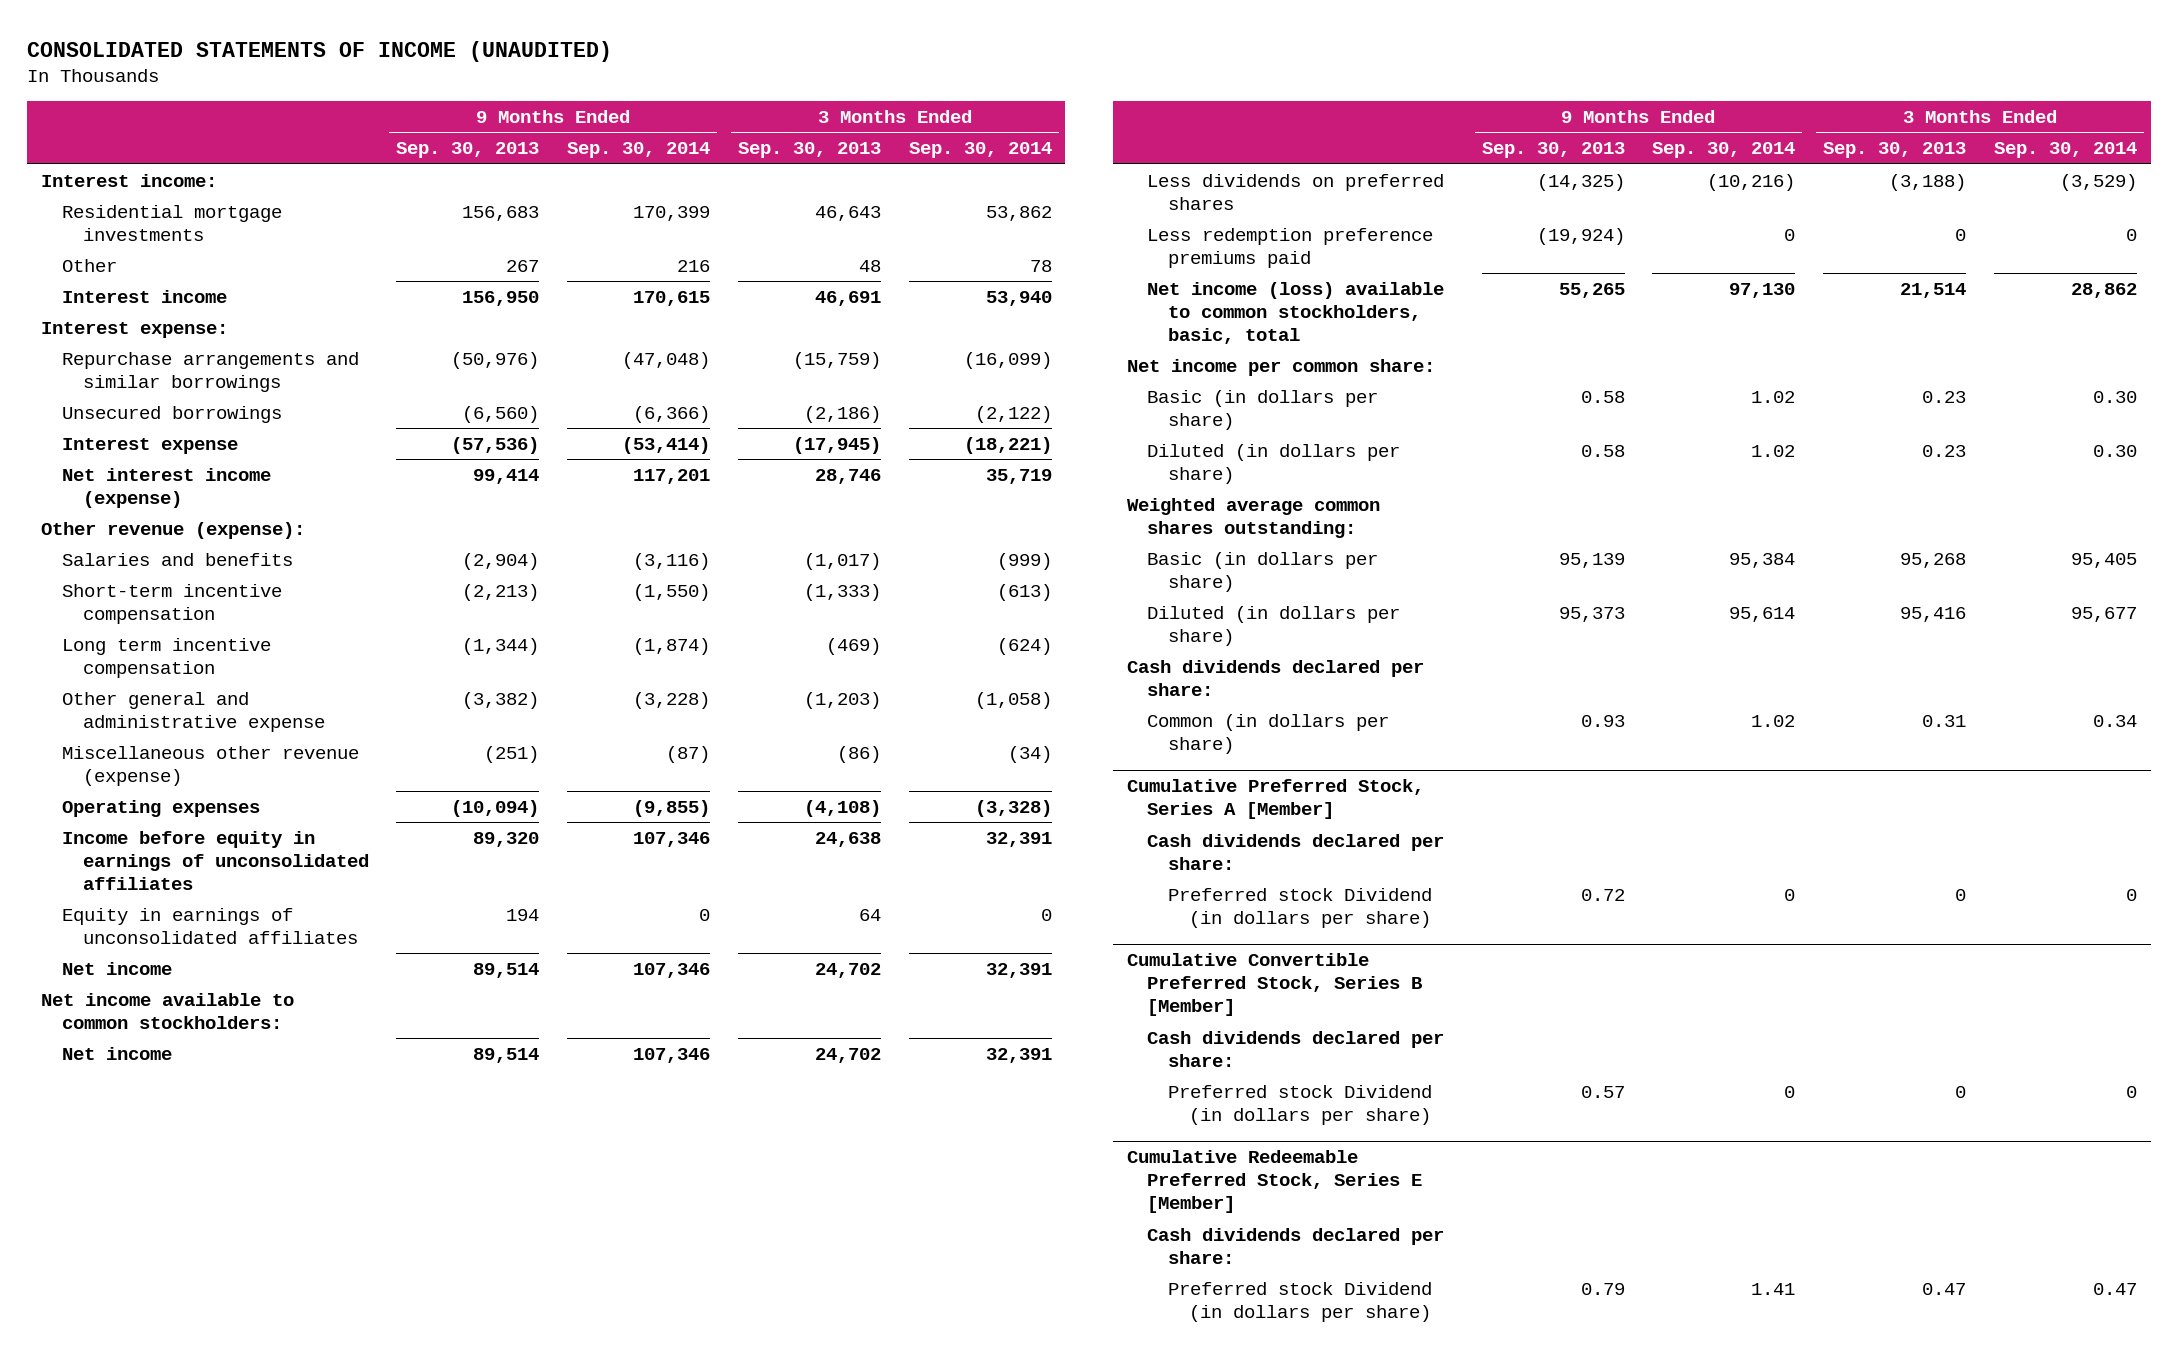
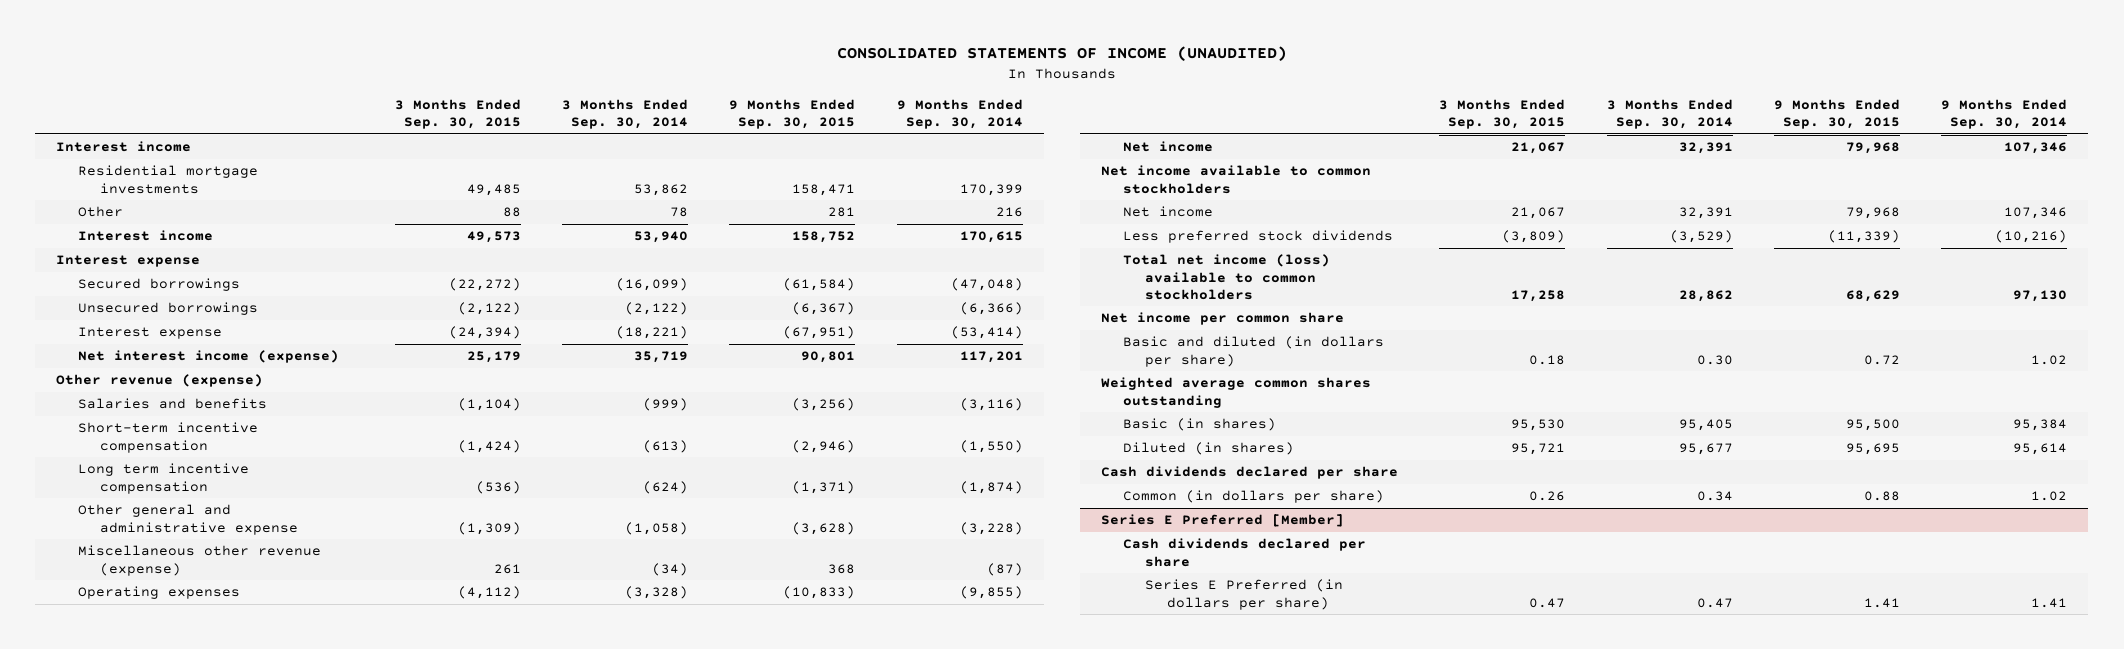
- | 9 Months Ended Sep. 30, 2013 | 9 Months Ended Sep. 30, 2014 | 3 Months Ended Sep. 30, 2013 | 3 Months Ended Sep. 30, 2014
+ | 3 Months Ended Sep. 30, 2015 | 3 Months Ended Sep. 30, 2014 | 9 Months Ended Sep. 30, 2015 | 9 Months Ended Sep. 30, 2014
- Interest income:
+ Interest income
- Interest expense:
- Repurchase arrangements and similar borrowings | (50,976) | (47,048) | (15,759) | (16,099)
+ Interest expense
+ Secured borrowings | (22,272) | (16,099) | (61,584) | (47,048)
- Other revenue (expense):
+ Other revenue (expense)
- Income before equity in earnings of unconsolidated affiliates | 89,320 | 107,346 | 24,638 | 32,391
- Equity in earnings of unconsolidated affiliates | 194 | 0 | 64 | 0
- Net income available to common stockholders:
+ Net income available to common stockholders
- Less dividends on preferred shares | (14,325) | (10,216) | (3,188) | (3,529)
- Less redemption preference premiums paid | (19,924) | 0 | 0 | 0
- Net income (loss) available to common stockholders, basic, total | 55,265 | 97,130 | 21,514 | 28,862
- Net income per common share:
- Basic (in dollars per share) | 0.58 | 1.02 | 0.23 | 0.30
- Diluted (in dollars per share) | 0.58 | 1.02 | 0.23 | 0.30
- Weighted average common shares outstanding:
- Basic (in dollars per share) | 95,139 | 95,384 | 95,268 | 95,405
- Diluted (in dollars per share) | 95,373 | 95,614 | 95,416 | 95,677
- Cash dividends declared per share:
+ Less preferred stock dividends | (3,809) | (3,529) | (11,339) | (10,216)
+ Total net income (loss) available to common stockholders | 17,258 | 28,862 | 68,629 | 97,130
+ Net income per common share
+ Basic and diluted (in dollars per share) | 0.18 | 0.30 | 0.72 | 1.02
+ Weighted average common shares outstanding
+ Basic (in shares) | 95,530 | 95,405 | 95,500 | 95,384
+ Diluted (in shares) | 95,721 | 95,677 | 95,695 | 95,614
+ Cash dividends declared per share
- Cumulative Preferred Stock, Series A [Member]
- Cash dividends declared per share:
- Preferred stock Dividend (in dollars per share) | 0.72 | 0 | 0 | 0
- Cumulative Convertible Preferred Stock, Series B [Member]
- Cash dividends declared per share:
- Preferred stock Dividend (in dollars per share) | 0.57 | 0 | 0 | 0
- Cumulative Redeemable Preferred Stock, Series E [Member]
- Cash dividends declared per share:
- Preferred stock Dividend (in dollars per share) | 0.79 | 1.41 | 0.47 | 0.47
+ Series E Preferred [Member]
+ Cash dividends declared per share
+ Series E Preferred (in dollars per share) | 0.47 | 0.47 | 1.41 | 1.41

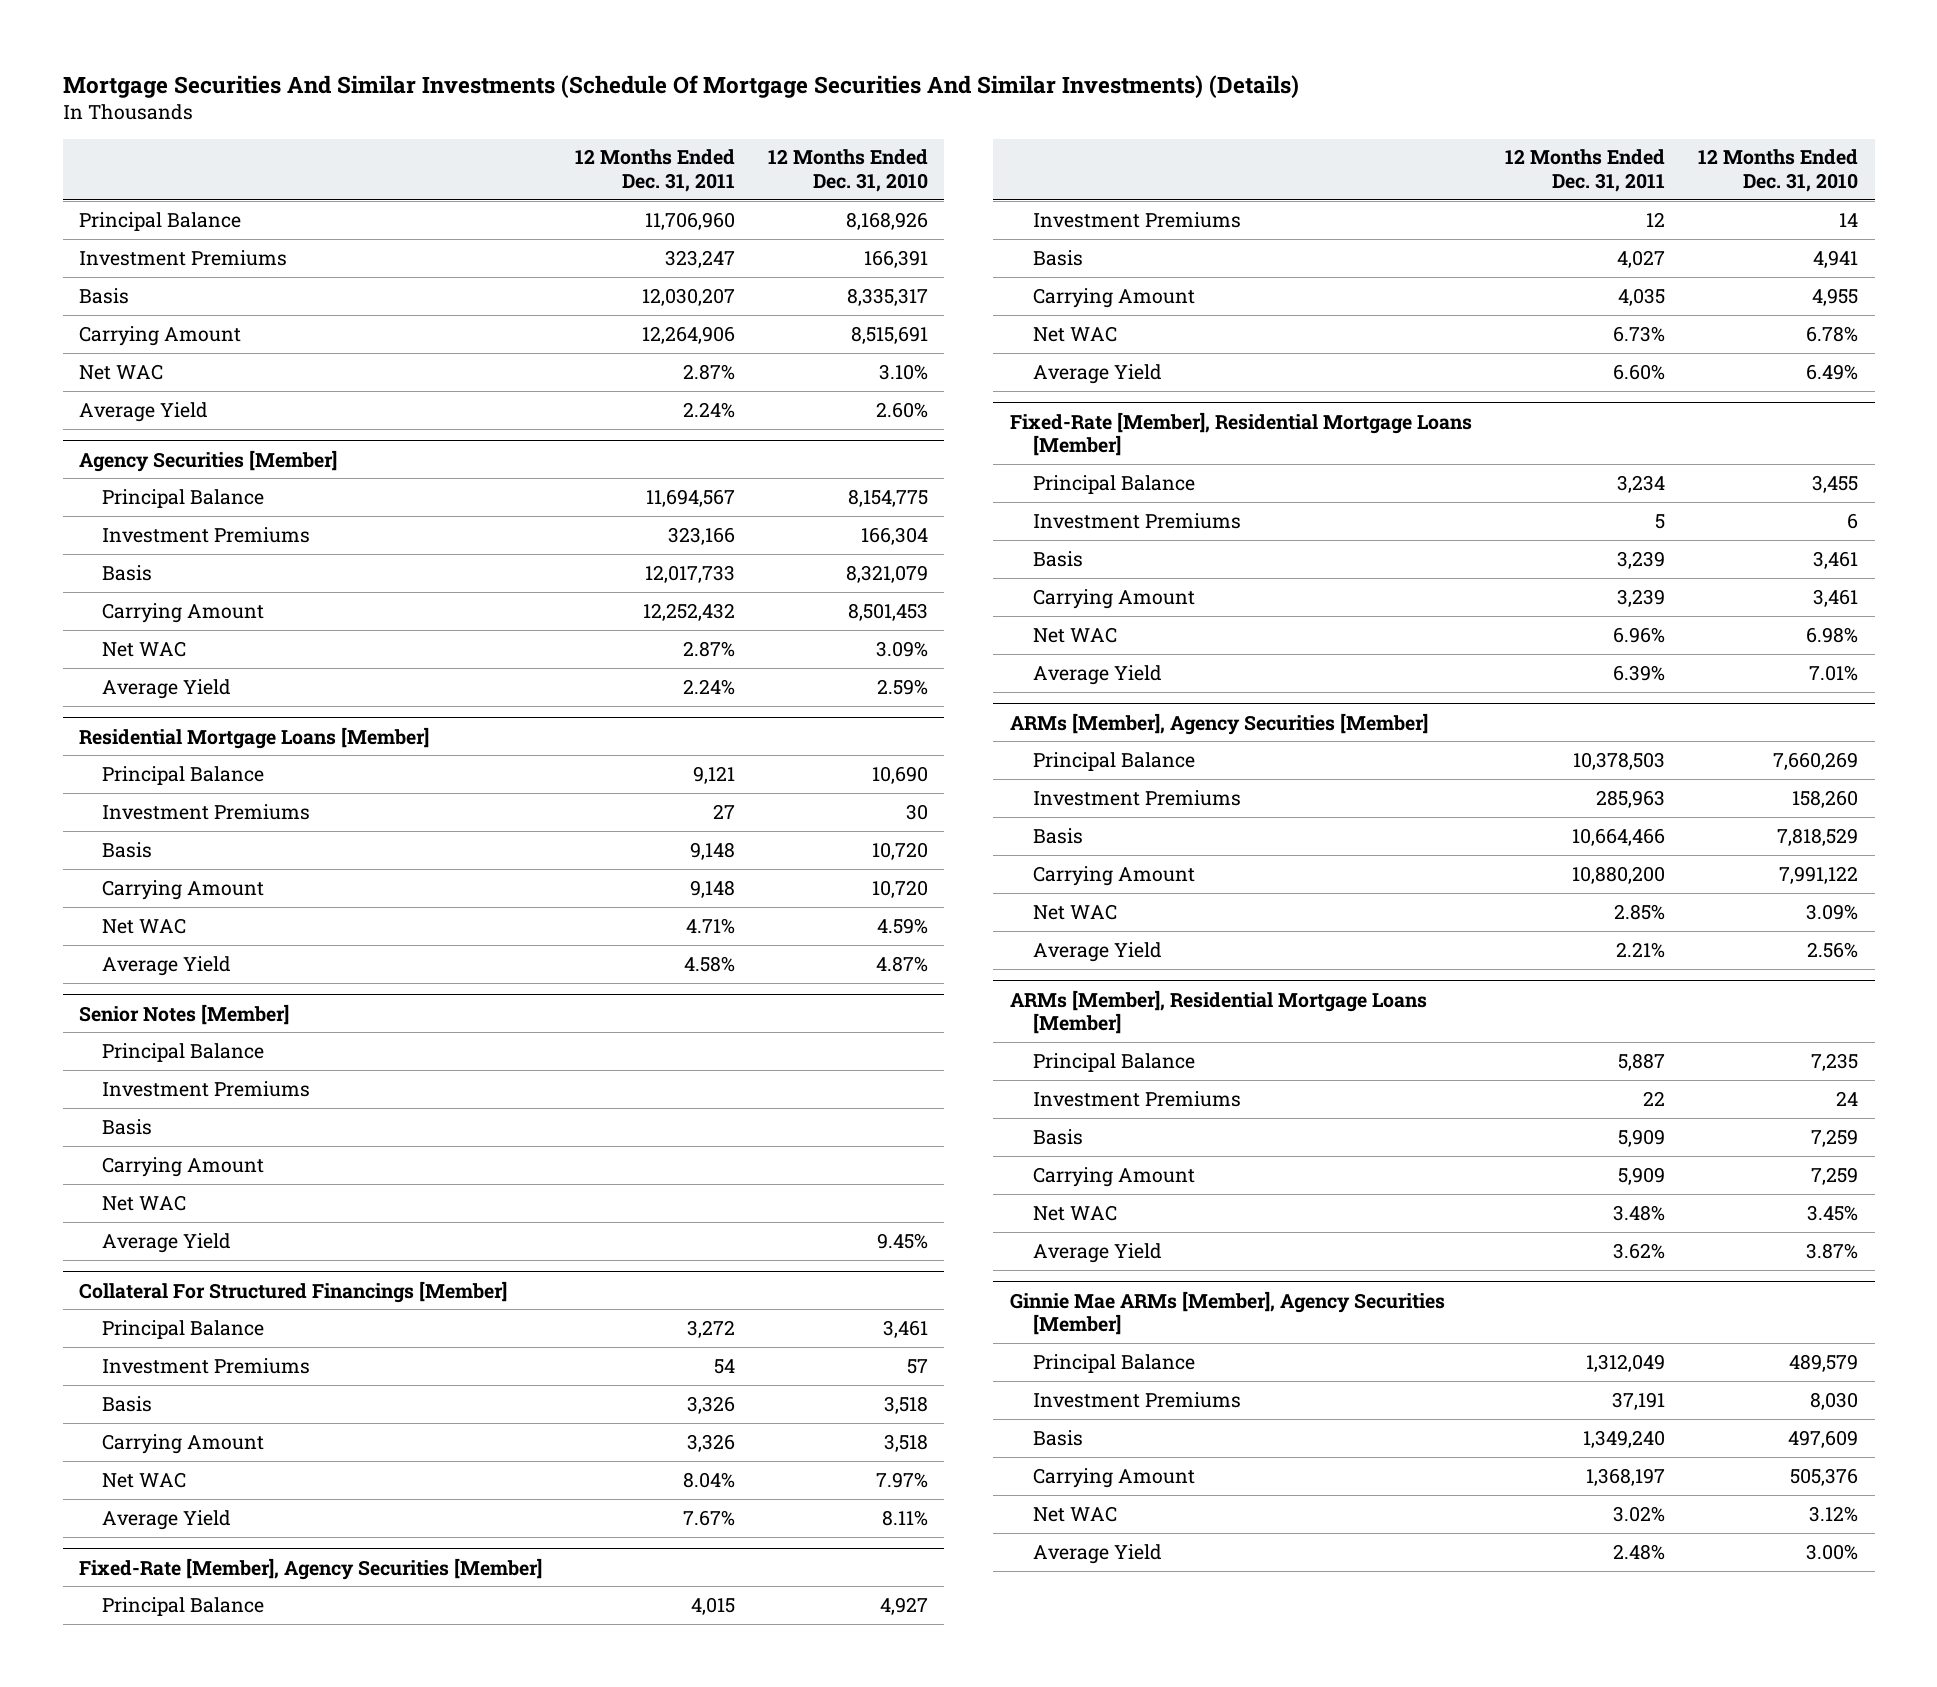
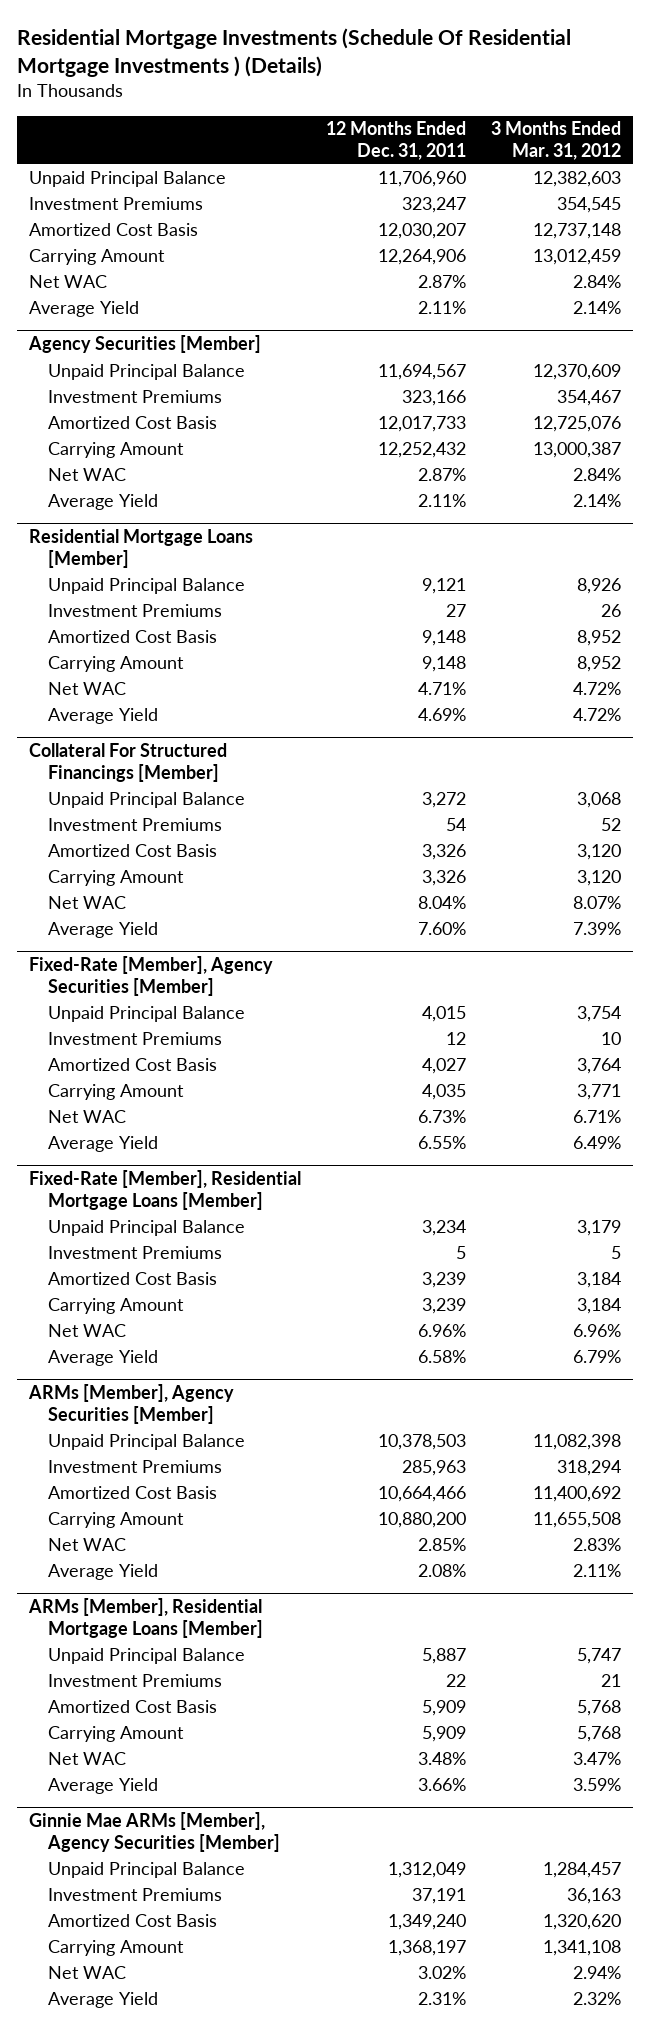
- Mortgage Securities And Similar Investments (Schedule Of Mortgage Securities And Similar Investments) (Details)
+ Residential Mortgage Investments (Schedule Of Residential Mortgage Investments ) (Details)
- | 12 Months Ended Dec. 31, 2011 | 12 Months Ended Dec. 31, 2010
+ | 12 Months Ended Dec. 31, 2011 | 3 Months Ended Mar. 31, 2012
- Principal Balance | 11,706,960 | 8,168,926
+ Unpaid Principal Balance | 11,706,960 | 12,382,603
- Basis | 12,030,207 | 8,335,317
+ Amortized Cost Basis | 12,030,207 | 12,737,148
- Average Yield | 2.24% | 2.60%
+ Average Yield | 2.11% | 2.14%
@ Agency Securities [Member]
- Principal Balance | 11,694,567 | 8,154,775
+ Unpaid Principal Balance | 11,694,567 | 12,370,609
- Basis | 12,017,733 | 8,321,079
+ Amortized Cost Basis | 12,017,733 | 12,725,076
- Average Yield | 2.24% | 2.59%
+ Average Yield | 2.11% | 2.14%
@ Residential Mortgage Loans [Member]
- Principal Balance | 9,121 | 10,690
+ Unpaid Principal Balance | 9,121 | 8,926
- Basis | 9,148 | 10,720
+ Amortized Cost Basis | 9,148 | 8,952
- Average Yield | 4.58% | 4.87%
- Senior Notes [Member]
- Principal Balance
- Investment Premiums
- Basis
- Carrying Amount
- Net WAC
- Average Yield | | 9.45%
@ Residential Mortgage Loans [Member]
+ Average Yield | 4.69% | 4.72%
@ Collateral For Structured Financings [Member]
- Principal Balance | 3,272 | 3,461
+ Unpaid Principal Balance | 3,272 | 3,068
- Basis | 3,326 | 3,518
+ Amortized Cost Basis | 3,326 | 3,120
- Average Yield | 7.67% | 8.11%
+ Average Yield | 7.60% | 7.39%
@ Fixed-Rate [Member], Agency Securities [Member]
- Principal Balance | 4,015 | 4,927
+ Unpaid Principal Balance | 4,015 | 3,754
- Basis | 4,027 | 4,941
+ Amortized Cost Basis | 4,027 | 3,764
- Average Yield | 6.60% | 6.49%
+ Average Yield | 6.55% | 6.49%
@ Fixed-Rate [Member], Residential Mortgage Loans [Member]
- Principal Balance | 3,234 | 3,455
+ Unpaid Principal Balance | 3,234 | 3,179
- Basis | 3,239 | 3,461
+ Amortized Cost Basis | 3,239 | 3,184
- Average Yield | 6.39% | 7.01%
+ Average Yield | 6.58% | 6.79%
@ ARMs [Member], Agency Securities [Member]
- Principal Balance | 10,378,503 | 7,660,269
+ Unpaid Principal Balance | 10,378,503 | 11,082,398
- Basis | 10,664,466 | 7,818,529
+ Amortized Cost Basis | 10,664,466 | 11,400,692
- Average Yield | 2.21% | 2.56%
+ Average Yield | 2.08% | 2.11%
@ ARMs [Member], Residential Mortgage Loans [Member]
- Principal Balance | 5,887 | 7,235
+ Unpaid Principal Balance | 5,887 | 5,747
- Basis | 5,909 | 7,259
+ Amortized Cost Basis | 5,909 | 5,768
- Average Yield | 3.62% | 3.87%
+ Average Yield | 3.66% | 3.59%
@ Ginnie Mae ARMs [Member], Agency Securities [Member]
- Principal Balance | 1,312,049 | 489,579
+ Unpaid Principal Balance | 1,312,049 | 1,284,457
- Basis | 1,349,240 | 497,609
+ Amortized Cost Basis | 1,349,240 | 1,320,620
- Average Yield | 2.48% | 3.00%
+ Average Yield | 2.31% | 2.32%

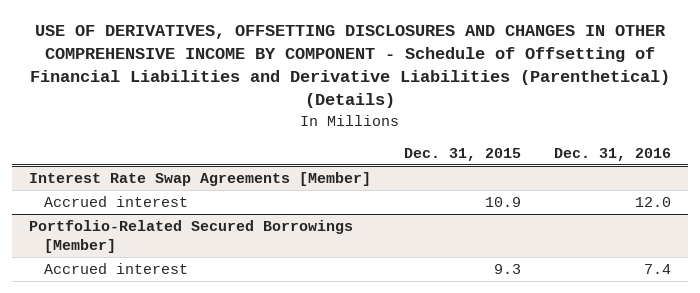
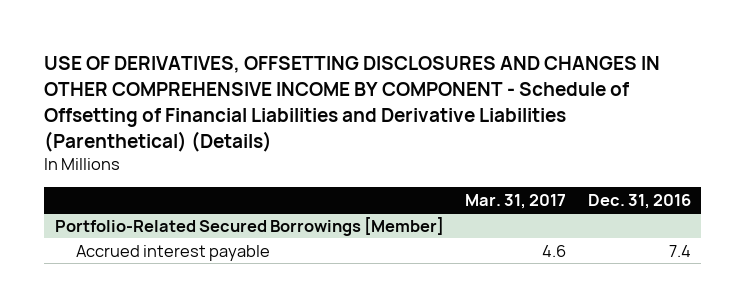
- | Dec. 31, 2015 | Dec. 31, 2016
+ | Mar. 31, 2017 | Dec. 31, 2016
- Interest Rate Swap Agreements [Member]
- Accrued interest | 10.9 | 12.0
@ Portfolio-Related Secured Borrowings [Member]
- Accrued interest | 9.3 | 7.4
+ Accrued interest payable | 4.6 | 7.4

